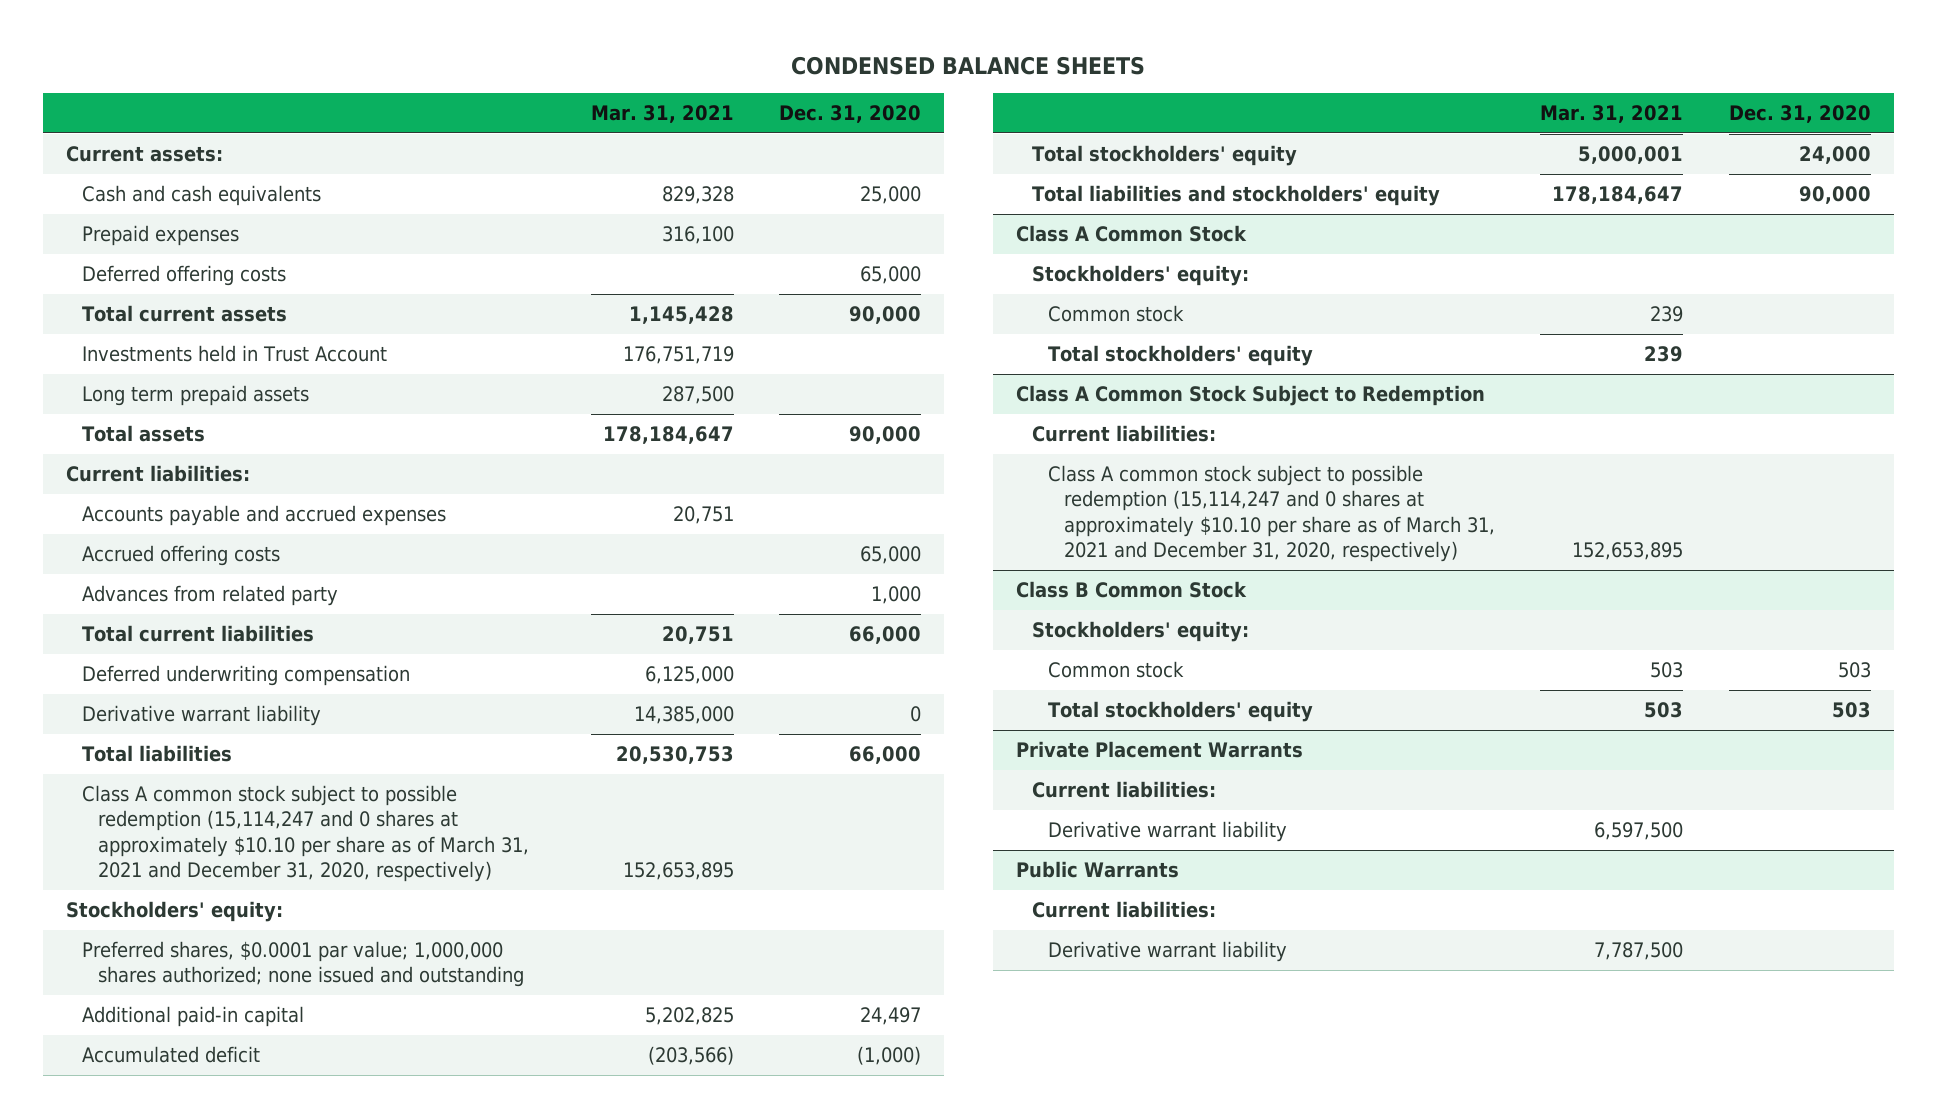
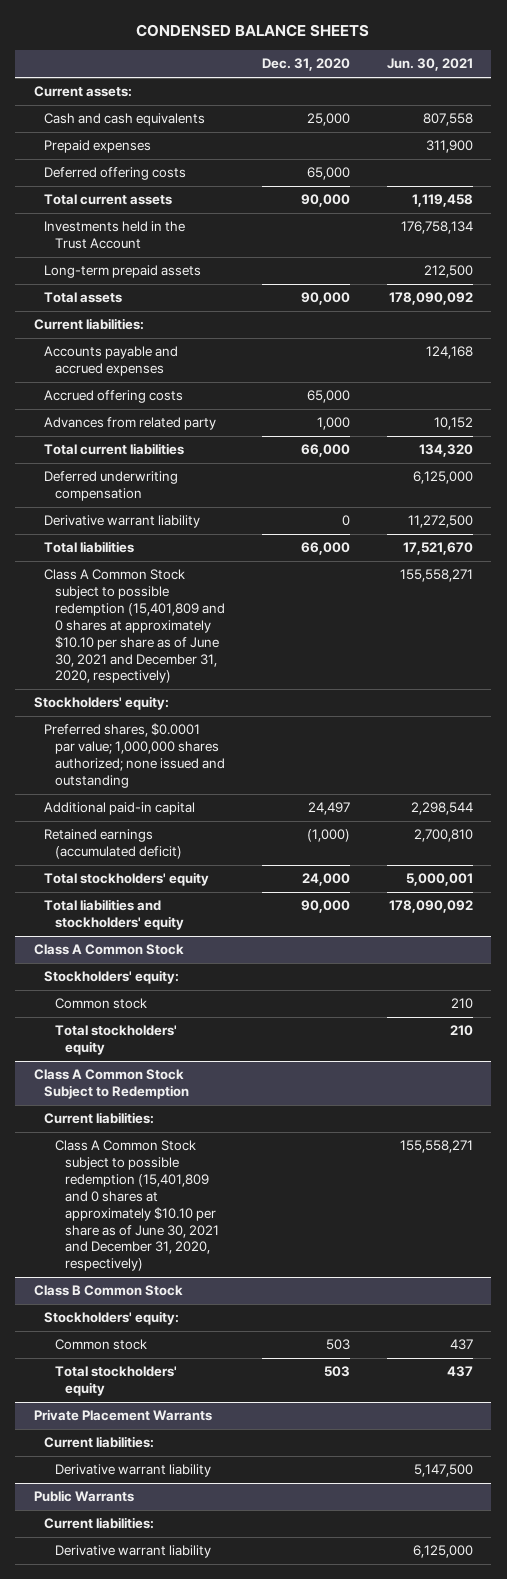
- | Mar. 31, 2021 | Dec. 31, 2020
+ | Dec. 31, 2020 | Jun. 30, 2021
- Investments held in Trust Account | 176,751,719 |
- Long term prepaid assets | 287,500 |
+ Investments held in the Trust Account | | 176,758,134
+ Long-term prepaid assets | | 212,500
- Class A common stock subject to possible redemption (15,114,247 and 0 shares at approximately $10.10 per share as of March 31, 2021 and December 31, 2020, respectively) | 152,653,895 |
+ Class A Common Stock subject to possible redemption (15,401,809 and 0 shares at approximately $10.10 per share as of June 30, 2021 and December 31, 2020, respectively) | | 155,558,271
- Accumulated deficit | (203,566) | (1,000)
+ Retained earnings (accumulated deficit) | (1,000) | 2,700,810
@ Class A Common Stock Subject to Redemption
- Class A common stock subject to possible redemption (15,114,247 and 0 shares at approximately $10.10 per share as of March 31, 2021 and December 31, 2020, respectively) | 152,653,895 |
+ Class A Common Stock subject to possible redemption (15,401,809 and 0 shares at approximately $10.10 per share as of June 30, 2021 and December 31, 2020, respectively) | | 155,558,271

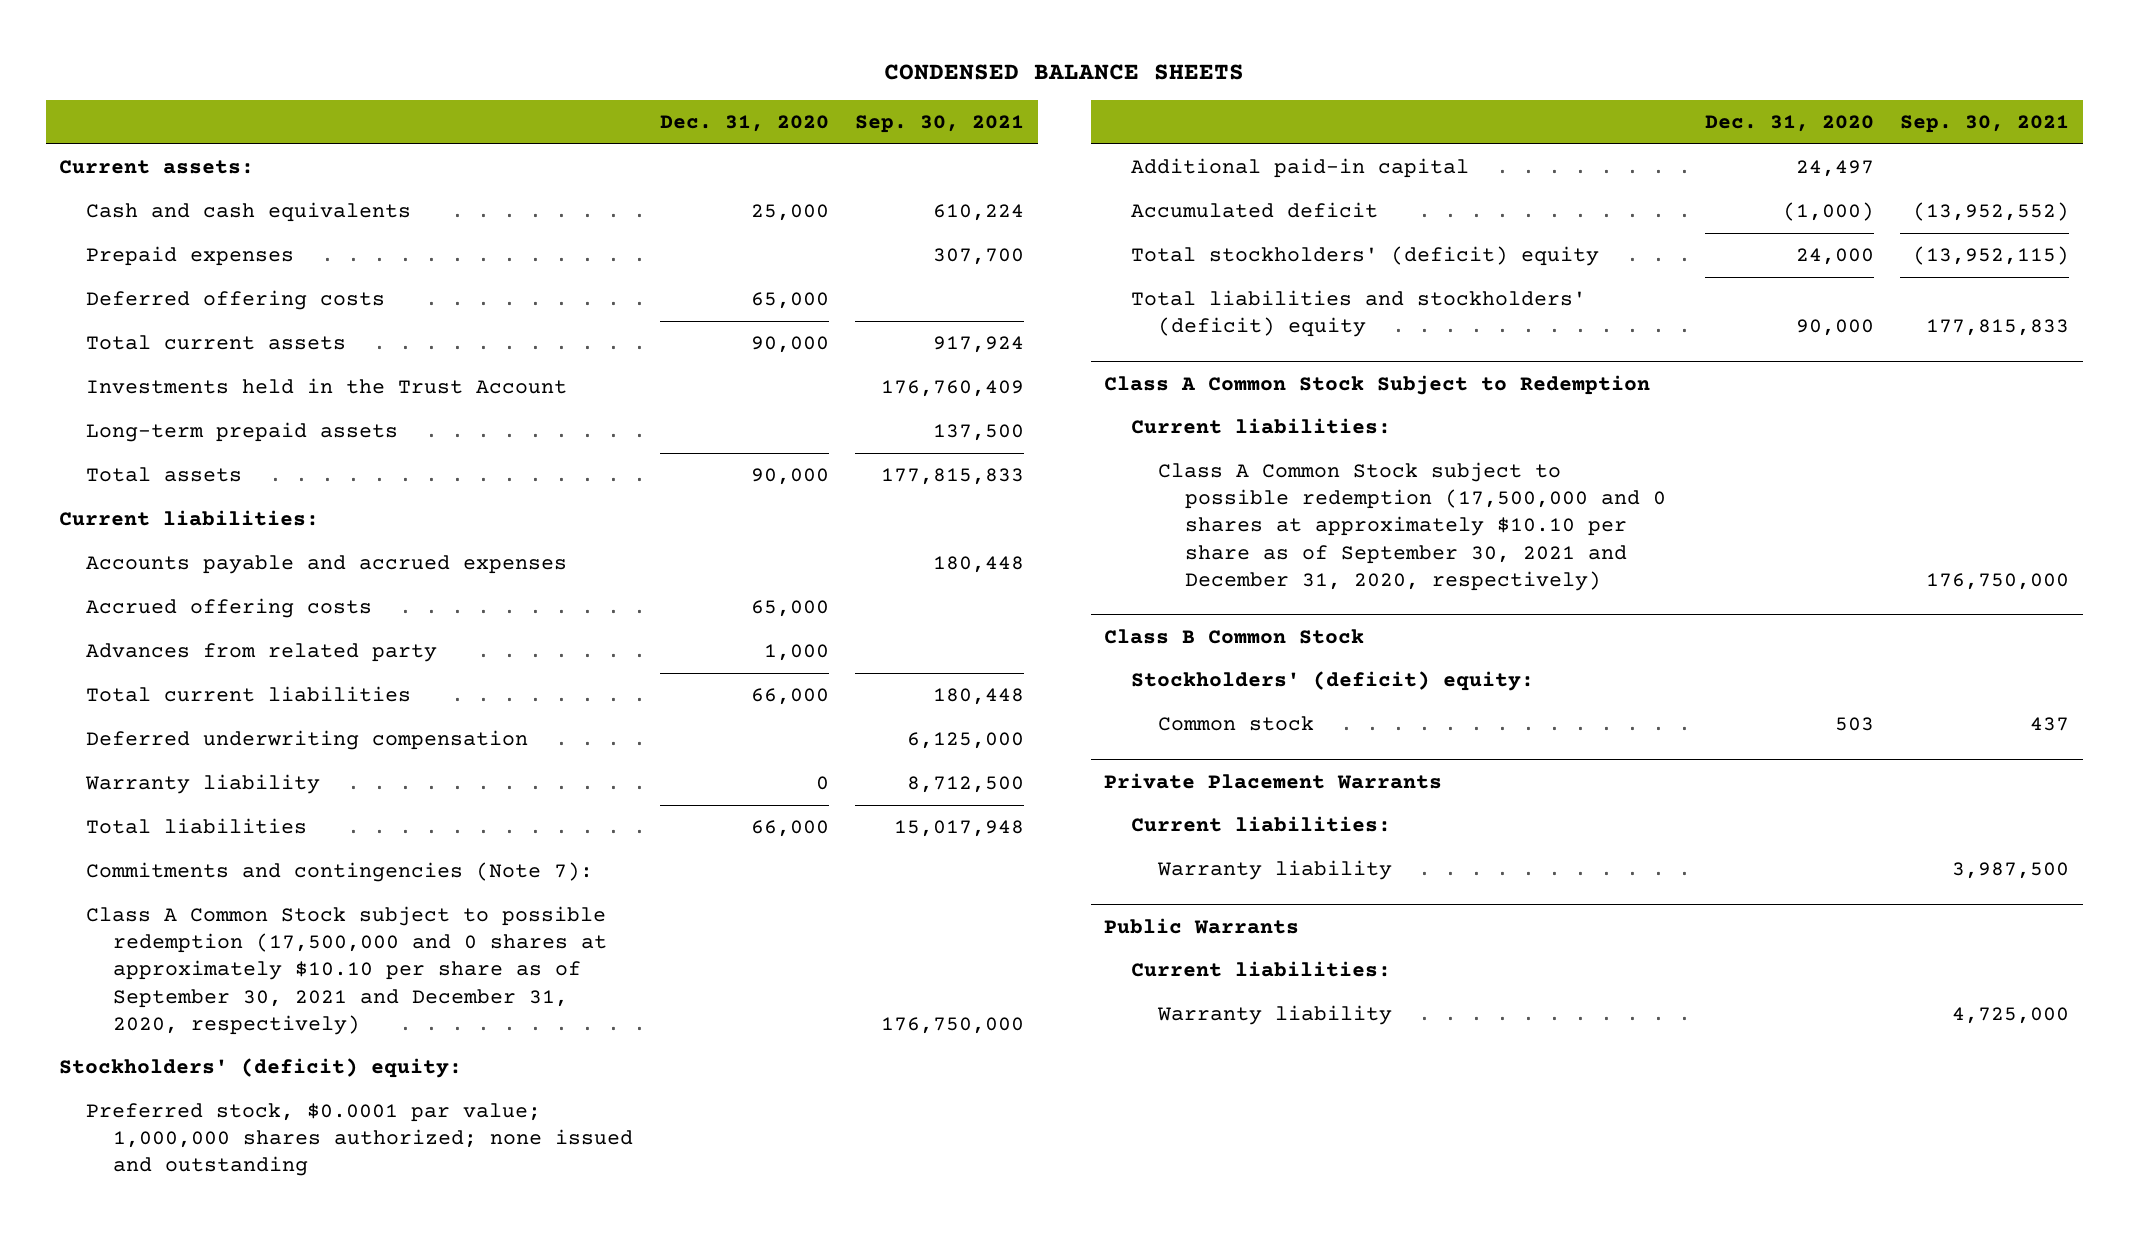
- | Dec. 31, 2020 | Jun. 30, 2021
+ | Dec. 31, 2020 | Sep. 30, 2021
- Derivative warrant liability | 0 | 11,272,500
+ Warranty liability | 0 | 8,712,500
- Class A Common Stock subject to possible redemption (15,401,809 and 0 shares at approximately $10.10 per share as of June 30, 2021 and December 31, 2020, respectively) | | 155,558,271
- Stockholders' equity:
- Preferred shares, $0.0001 par value; 1,000,000 shares authorized; none issued and outstanding
+ Commitments and contingencies (Note 7):
+ Class A Common Stock subject to possible redemption (17,500,000 and 0 shares at approximately $10.10 per share as of September 30, 2021 and December 31, 2020, respectively) | | 176,750,000
+ Stockholders' (deficit) equity:
+ Preferred stock, $0.0001 par value; 1,000,000 shares authorized; none issued and outstanding
- Retained earnings (accumulated deficit) | (1,000) | 2,700,810
- Total stockholders' equity | 24,000 | 5,000,001
- Total liabilities and stockholders' equity | 90,000 | 178,090,092
- Class A Common Stock
- Stockholders' equity:
- Common stock | | 210
- Total stockholders' equity | | 210
+ Accumulated deficit | (1,000) | (13,952,552)
+ Total stockholders' (deficit) equity | 24,000 | (13,952,115)
+ Total liabilities and stockholders' (deficit) equity | 90,000 | 177,815,833
@ Class A Common Stock Subject to Redemption
- Class A Common Stock subject to possible redemption (15,401,809 and 0 shares at approximately $10.10 per share as of June 30, 2021 and December 31, 2020, respectively) | | 155,558,271
+ Class A Common Stock subject to possible redemption (17,500,000 and 0 shares at approximately $10.10 per share as of September 30, 2021 and December 31, 2020, respectively) | | 176,750,000
@ Class B Common Stock
- Stockholders' equity:
+ Stockholders' (deficit) equity:
- Total stockholders' equity | 503 | 437
@ Private Placement Warrants
- Derivative warrant liability | | 5,147,500
+ Warranty liability | | 3,987,500
@ Public Warrants
- Derivative warrant liability | | 6,125,000
+ Warranty liability | | 4,725,000

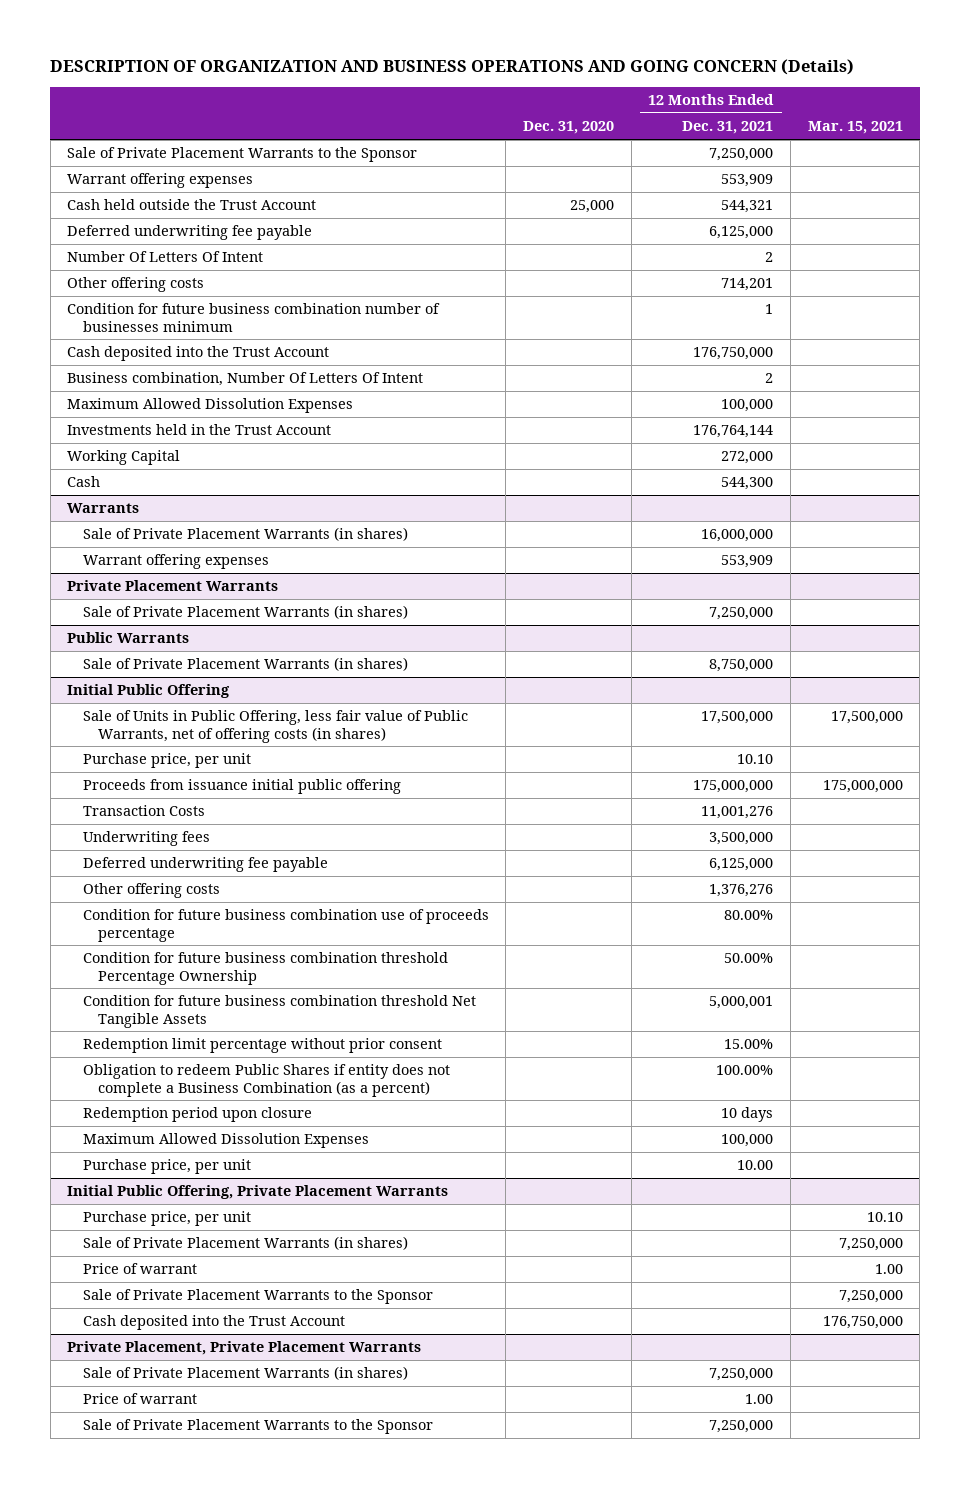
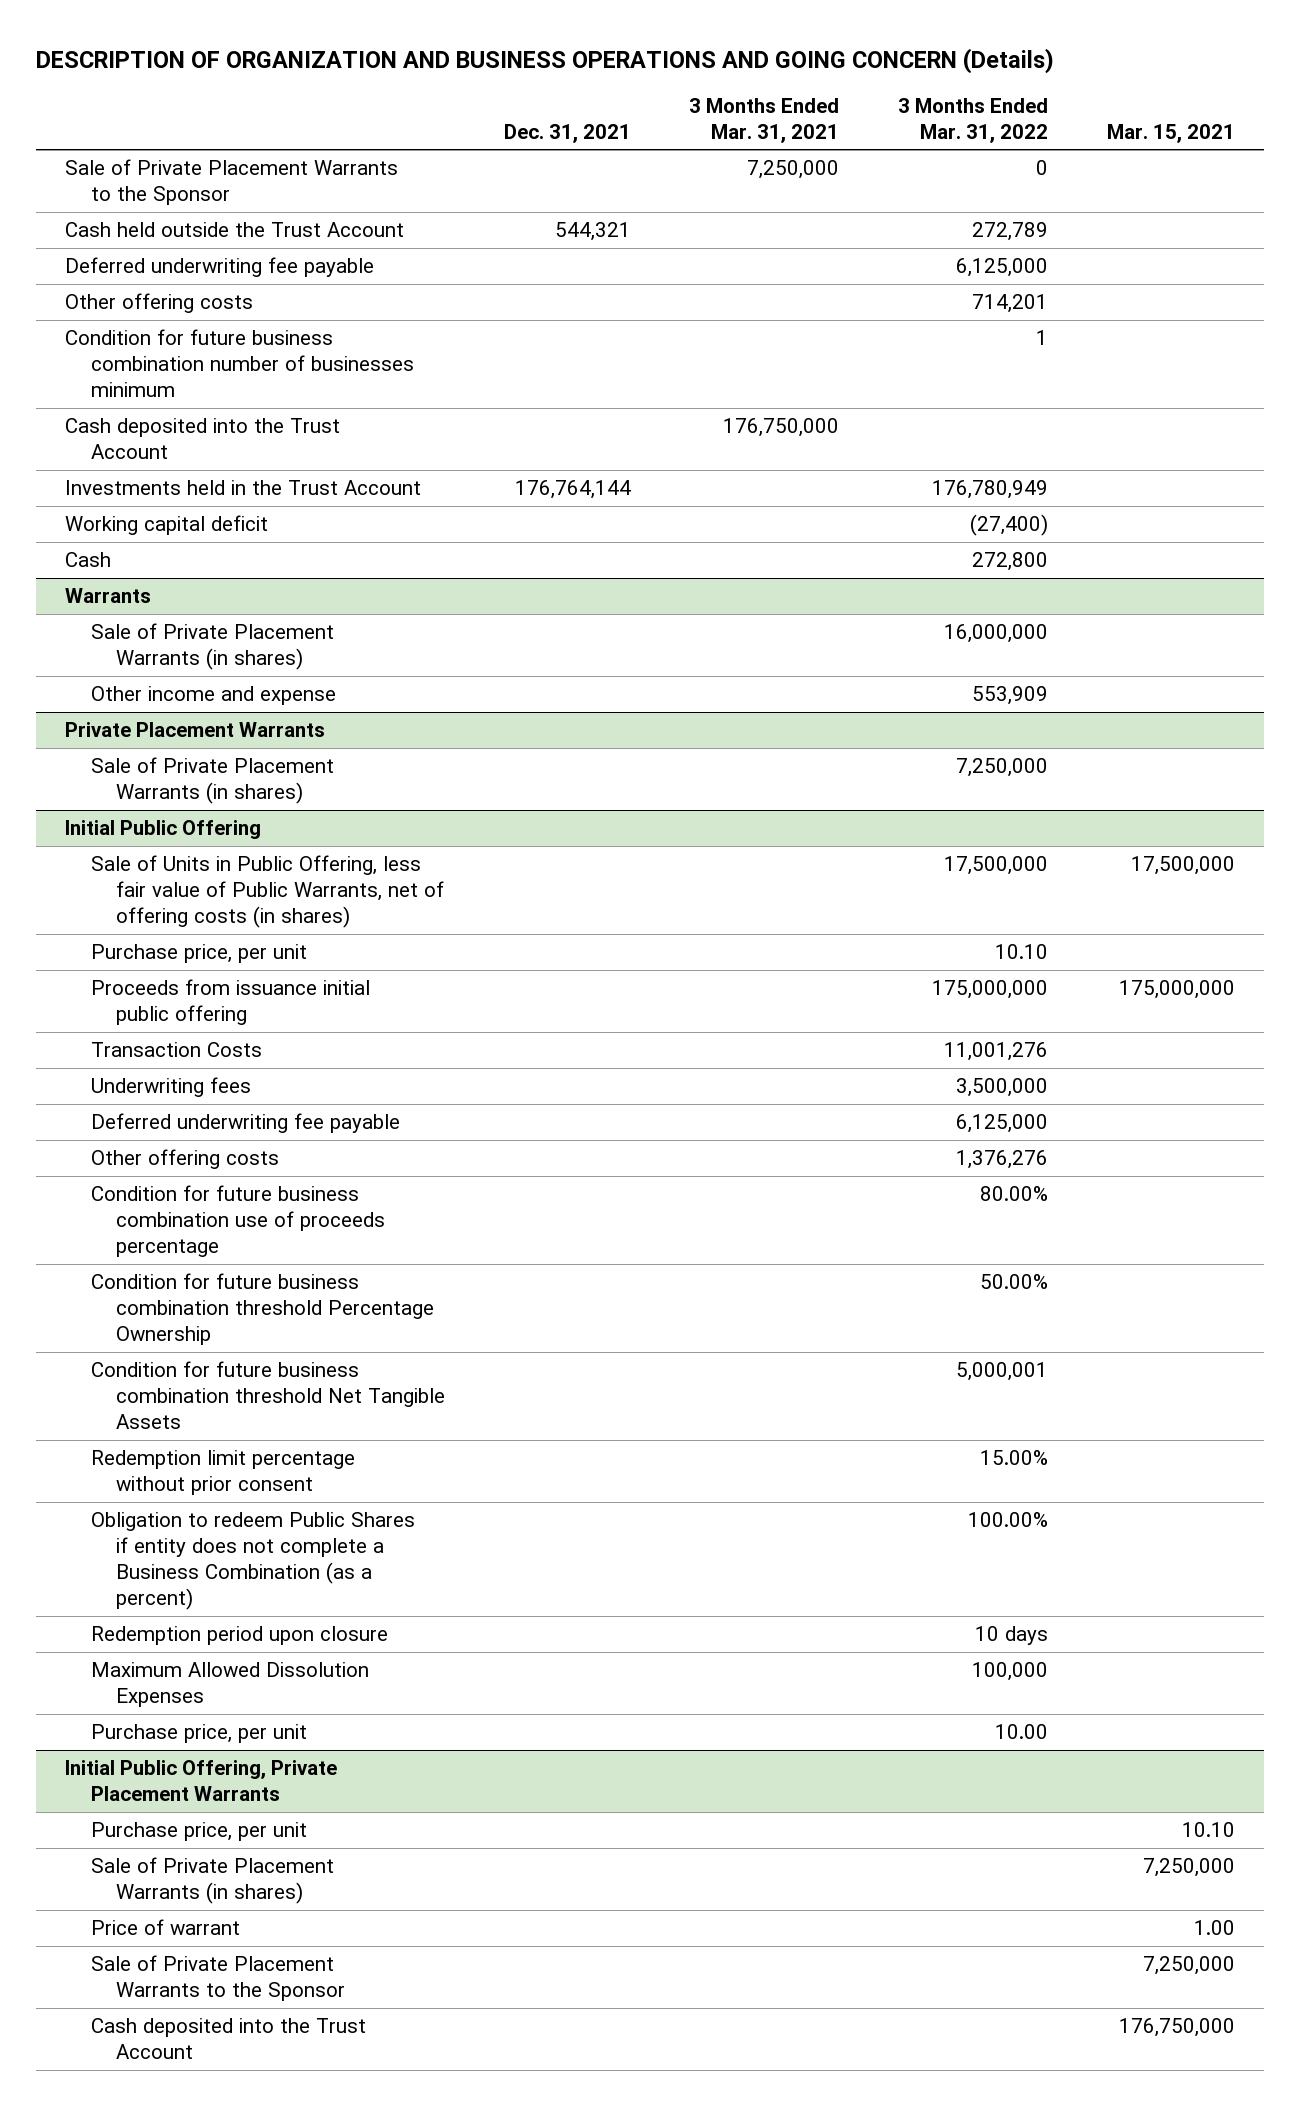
- | Dec. 31, 2020 | 12 Months Ended Dec. 31, 2021 | Mar. 15, 2021
+ | Dec. 31, 2021 | 3 Months Ended Mar. 31, 2021 | 3 Months Ended Mar. 31, 2022 | Mar. 15, 2021
- Warrant offering expenses | | 553,909 |
- Number Of Letters Of Intent | | 2 |
- Business combination, Number Of Letters Of Intent | | 2 |
- Maximum Allowed Dissolution Expenses | | 100,000 |
- Working Capital | | 272,000 |
+ Working capital deficit | | | (27,400) |
@ Warrants
- Warrant offering expenses | | 553,909 |
+ Other income and expense | | | 553,909 |
- Public Warrants
- Sale of Private Placement Warrants (in shares) | | 8,750,000 |
- Private Placement, Private Placement Warrants
- Sale of Private Placement Warrants (in shares) | | 7,250,000 |
- Price of warrant | | 1.00 |
- Sale of Private Placement Warrants to the Sponsor | | 7,250,000 |

